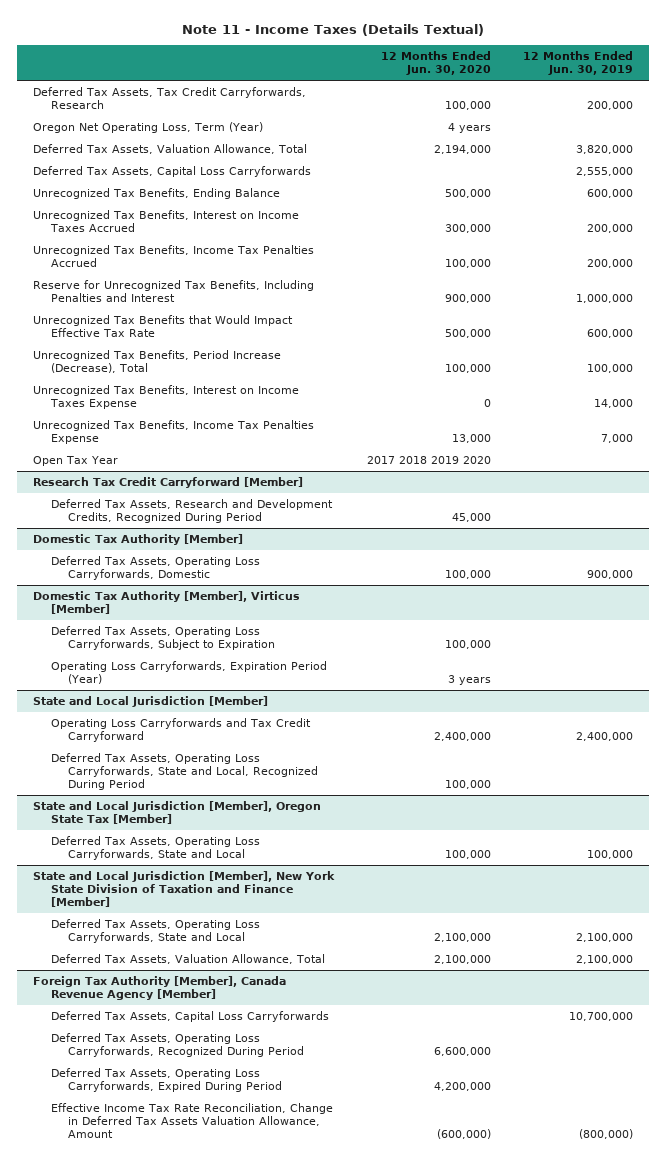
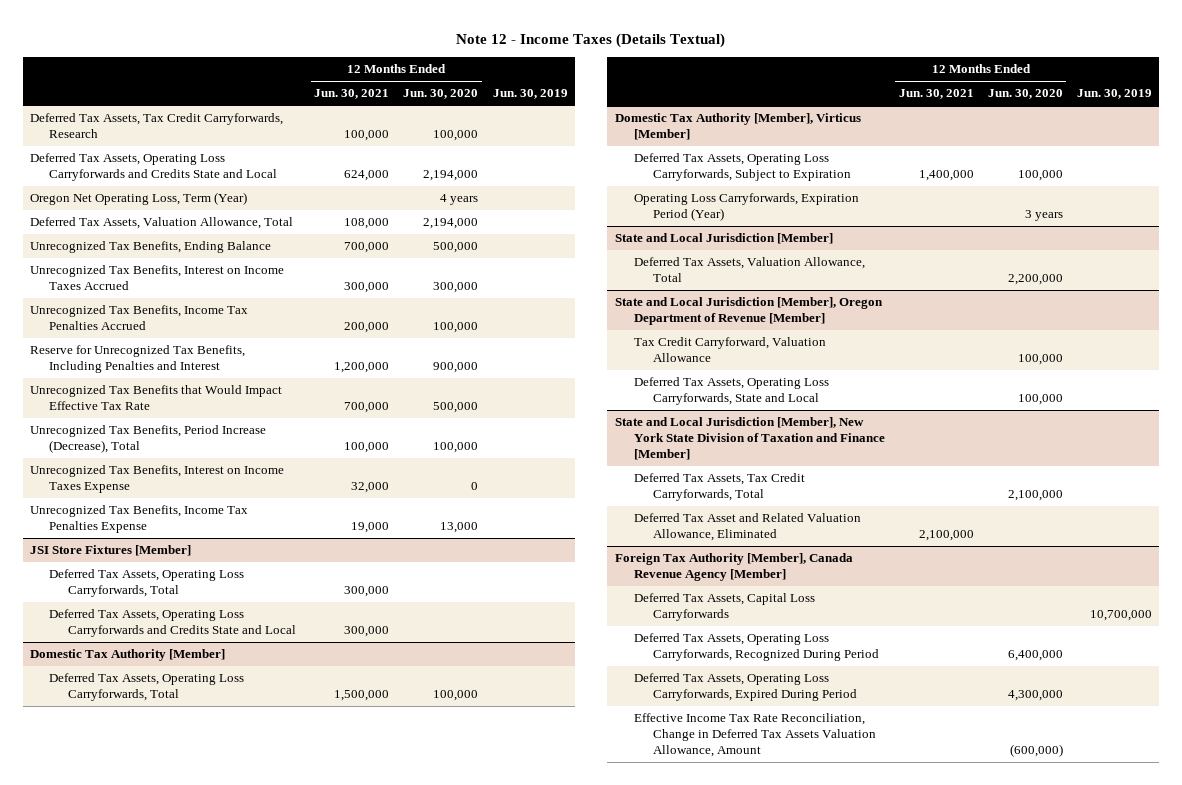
- Note 11 - Income Taxes (Details Textual)
+ Note 12 - Income Taxes (Details Textual)
- | 12 Months Ended Jun. 30, 2020 | 12 Months Ended Jun. 30, 2019
+ | 12 Months Ended Jun. 30, 2021 | 12 Months Ended Jun. 30, 2020 | Jun. 30, 2019
+ Deferred Tax Assets, Operating Loss Carryforwards and Credits State and Local | 624,000 | 2,194,000 |
- Deferred Tax Assets, Capital Loss Carryforwards | | 2,555,000
- Open Tax Year | 2017 2018 2019 2020 |
- Research Tax Credit Carryforward [Member]
- Deferred Tax Assets, Research and Development Credits, Recognized During Period | 45,000 |
+ JSI Store Fixtures [Member]
+ Deferred Tax Assets, Operating Loss Carryforwards, Total | 300,000 | |
+ Deferred Tax Assets, Operating Loss Carryforwards and Credits State and Local | 300,000 | |
@ Domestic Tax Authority [Member]
- Deferred Tax Assets, Operating Loss Carryforwards, Domestic | 100,000 | 900,000
+ Deferred Tax Assets, Operating Loss Carryforwards, Total | 1,500,000 | 100,000 |
@ State and Local Jurisdiction [Member]
- Operating Loss Carryforwards and Tax Credit Carryforward | 2,400,000 | 2,400,000
- Deferred Tax Assets, Operating Loss Carryforwards, State and Local, Recognized During Period | 100,000 |
- State and Local Jurisdiction [Member], Oregon State Tax [Member]
@ State and Local Jurisdiction [Member]
+ Deferred Tax Assets, Valuation Allowance, Total | | 2,200,000 |
+ State and Local Jurisdiction [Member], Oregon Department of Revenue [Member]
+ Tax Credit Carryforward, Valuation Allowance | | 100,000 |
@ State and Local Jurisdiction [Member], New York State Division of Taxation and Finance [Member]
- Deferred Tax Assets, Operating Loss Carryforwards, State and Local | 2,100,000 | 2,100,000
- Deferred Tax Assets, Valuation Allowance, Total | 2,100,000 | 2,100,000
+ Deferred Tax Assets, Tax Credit Carryforwards, Total | | 2,100,000 |
+ Deferred Tax Asset and Related Valuation Allowance, Eliminated | 2,100,000 | |
@ Foreign Tax Authority [Member], Canada Revenue Agency [Member]
- Deferred Tax Assets, Operating Loss Carryforwards, Recognized During Period | 6,600,000 |
- Deferred Tax Assets, Operating Loss Carryforwards, Expired During Period | 4,200,000 |
+ Deferred Tax Assets, Operating Loss Carryforwards, Recognized During Period | | 6,400,000 |
+ Deferred Tax Assets, Operating Loss Carryforwards, Expired During Period | | 4,300,000 |

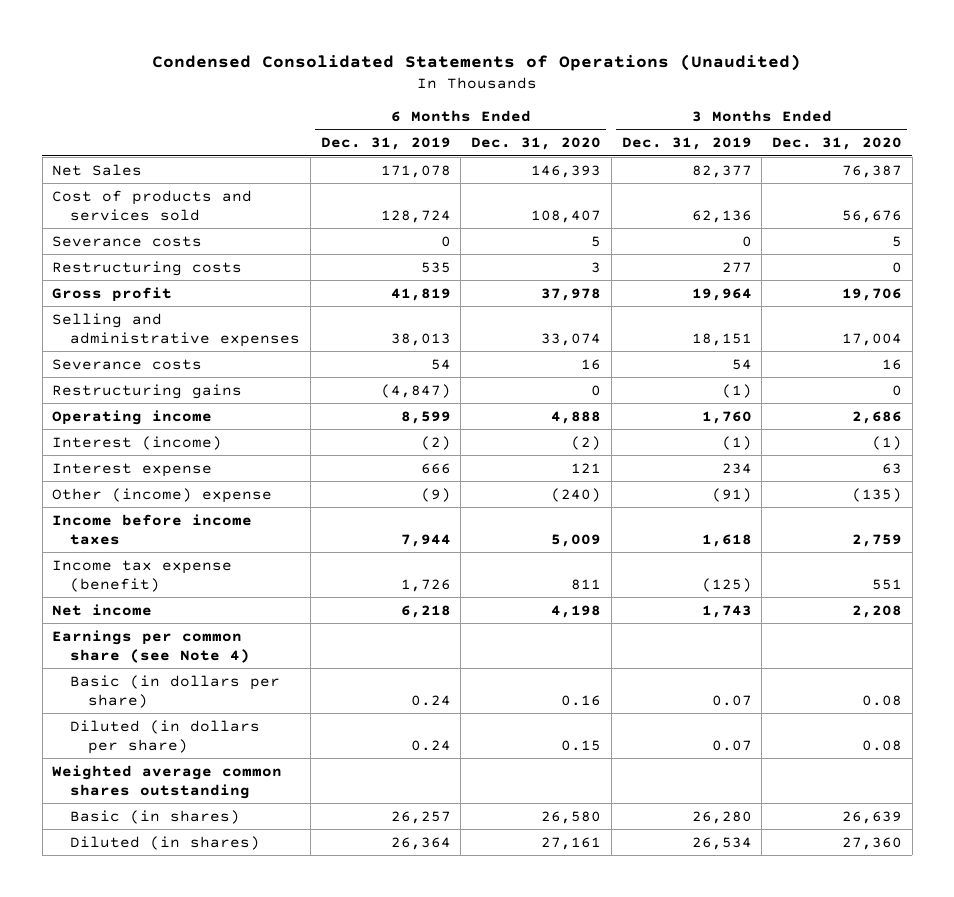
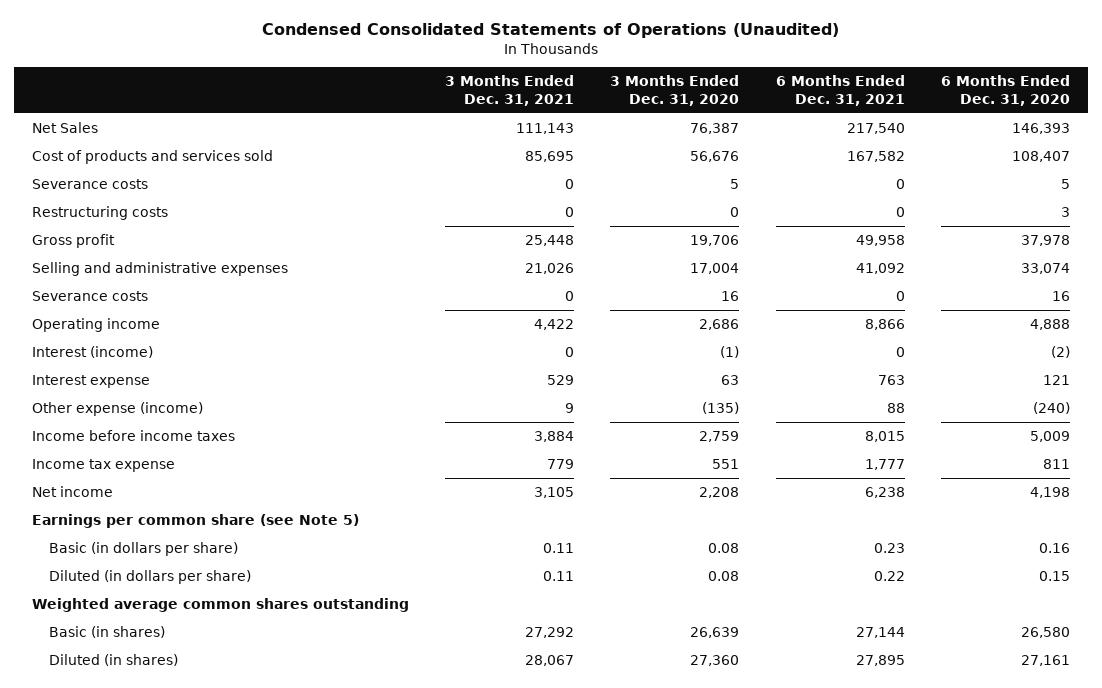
- | 6 Months Ended Dec. 31, 2019 | 6 Months Ended Dec. 31, 2020 | 3 Months Ended Dec. 31, 2019 | 3 Months Ended Dec. 31, 2020
+ | 3 Months Ended Dec. 31, 2021 | 3 Months Ended Dec. 31, 2020 | 6 Months Ended Dec. 31, 2021 | 6 Months Ended Dec. 31, 2020
- Restructuring gains | (4,847) | 0 | (1) | 0
- Other (income) expense | (9) | (240) | (91) | (135)
+ Other expense (income) | 9 | (135) | 88 | (240)
- Income tax expense (benefit) | 1,726 | 811 | (125) | 551
+ Income tax expense | 779 | 551 | 1,777 | 811
- Earnings per common share (see Note 4)
+ Earnings per common share (see Note 5)

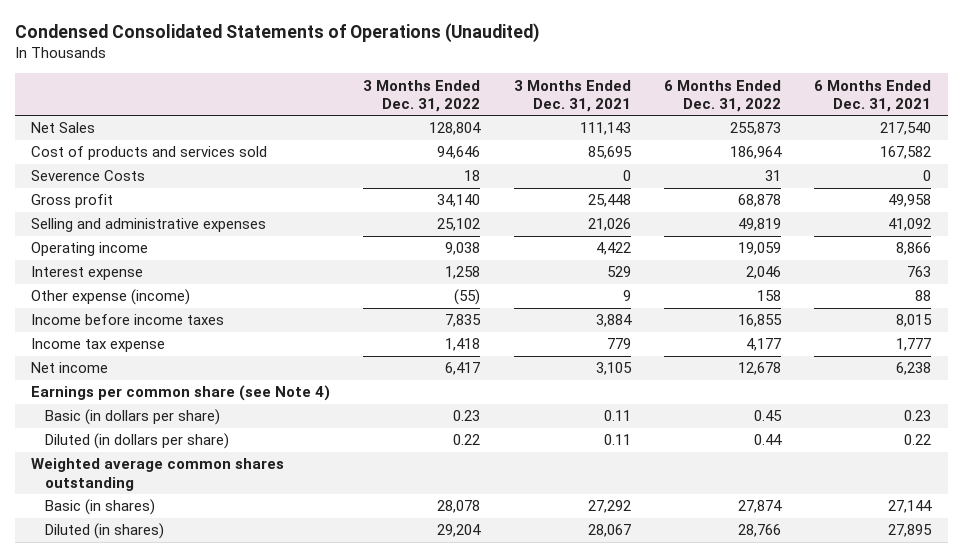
- | 3 Months Ended Dec. 31, 2021 | 3 Months Ended Dec. 31, 2020 | 6 Months Ended Dec. 31, 2021 | 6 Months Ended Dec. 31, 2020
+ | 3 Months Ended Dec. 31, 2022 | 3 Months Ended Dec. 31, 2021 | 6 Months Ended Dec. 31, 2022 | 6 Months Ended Dec. 31, 2021
- Severance costs | 0 | 5 | 0 | 5
- Restructuring costs | 0 | 0 | 0 | 3
+ Severence Costs | 18 | 0 | 31 | 0
- Severance costs | 0 | 16 | 0 | 16
- Interest (income) | 0 | (1) | 0 | (2)
- Earnings per common share (see Note 5)
+ Earnings per common share (see Note 4)

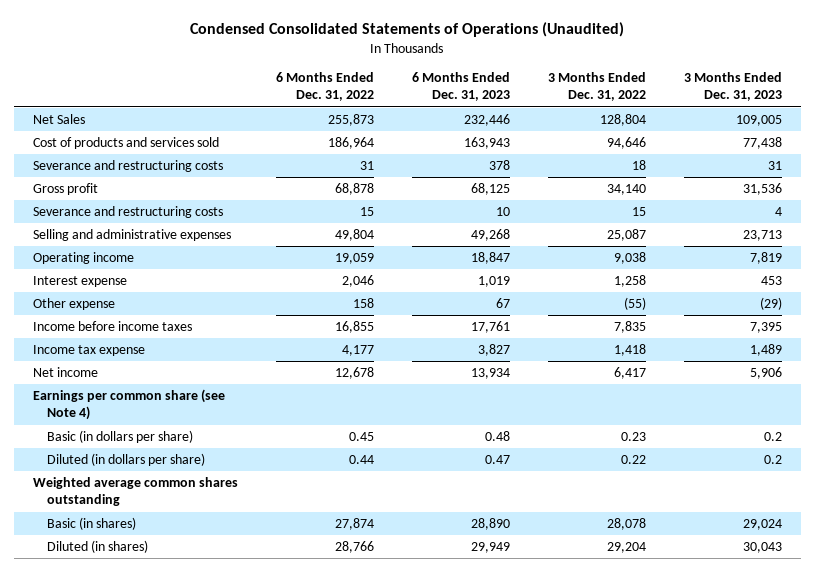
- | 3 Months Ended Dec. 31, 2022 | 3 Months Ended Dec. 31, 2021 | 6 Months Ended Dec. 31, 2022 | 6 Months Ended Dec. 31, 2021
+ | 6 Months Ended Dec. 31, 2022 | 6 Months Ended Dec. 31, 2023 | 3 Months Ended Dec. 31, 2022 | 3 Months Ended Dec. 31, 2023
- Severence Costs | 18 | 0 | 31 | 0
+ Severance and restructuring costs | 31 | 378 | 18 | 31
- Selling and administrative expenses | 25,102 | 21,026 | 49,819 | 41,092
+ Severance and restructuring costs | 15 | 10 | 15 | 4
+ Selling and administrative expenses | 49,804 | 49,268 | 25,087 | 23,713
- Other expense (income) | (55) | 9 | 158 | 88
+ Other expense | 158 | 67 | (55) | (29)

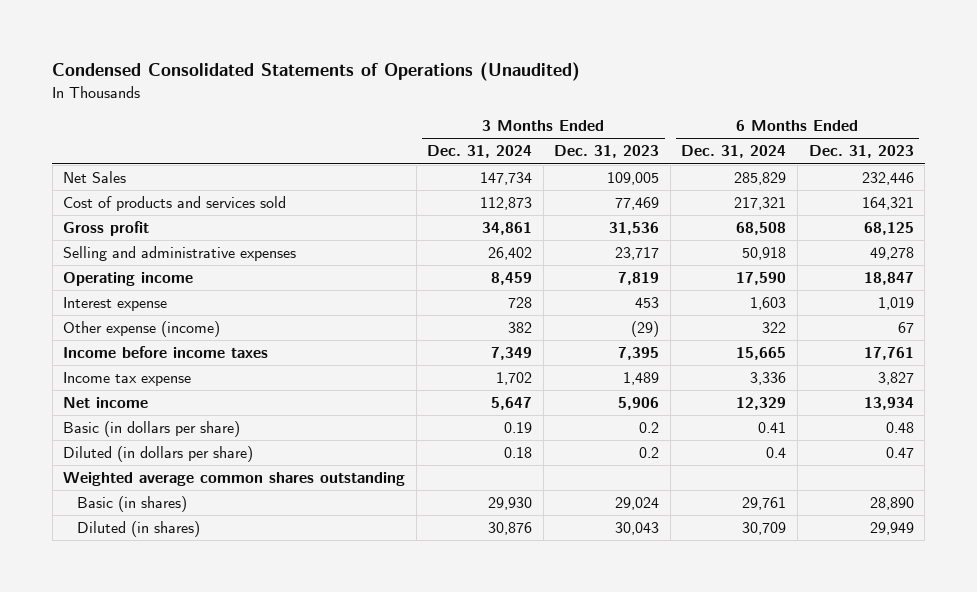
- | 6 Months Ended Dec. 31, 2022 | 6 Months Ended Dec. 31, 2023 | 3 Months Ended Dec. 31, 2022 | 3 Months Ended Dec. 31, 2023
+ | 3 Months Ended Dec. 31, 2024 | 3 Months Ended Dec. 31, 2023 | 6 Months Ended Dec. 31, 2024 | 6 Months Ended Dec. 31, 2023
- Cost of products and services sold | 186,964 | 163,943 | 94,646 | 77,438
- Severance and restructuring costs | 31 | 378 | 18 | 31
+ Cost of products and services sold | 112,873 | 77,469 | 217,321 | 164,321
- Severance and restructuring costs | 15 | 10 | 15 | 4
- Selling and administrative expenses | 49,804 | 49,268 | 25,087 | 23,713
+ Selling and administrative expenses | 26,402 | 23,717 | 50,918 | 49,278
- Other expense | 158 | 67 | (55) | (29)
+ Other expense (income) | 382 | (29) | 322 | 67
- Earnings per common share (see Note 4)

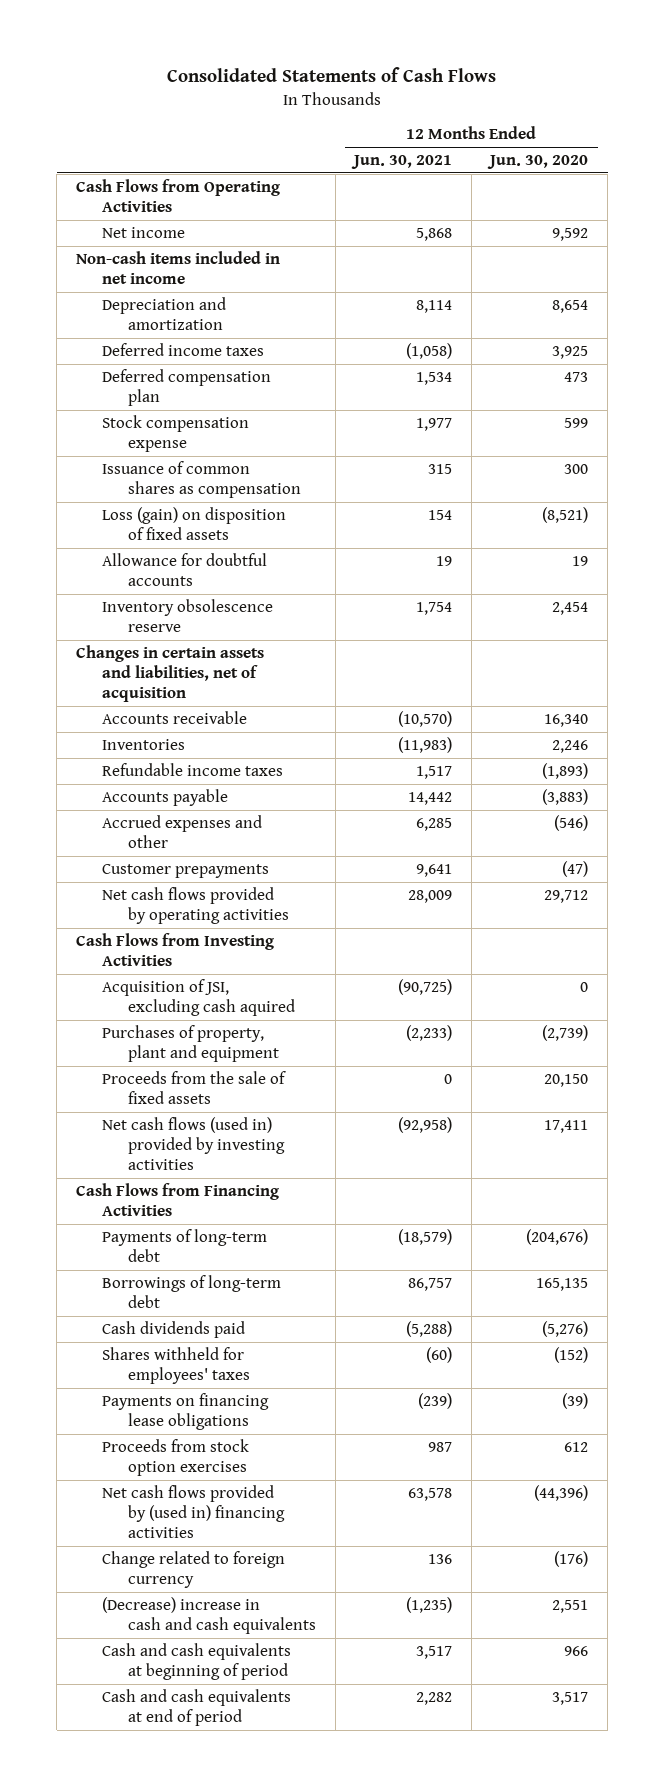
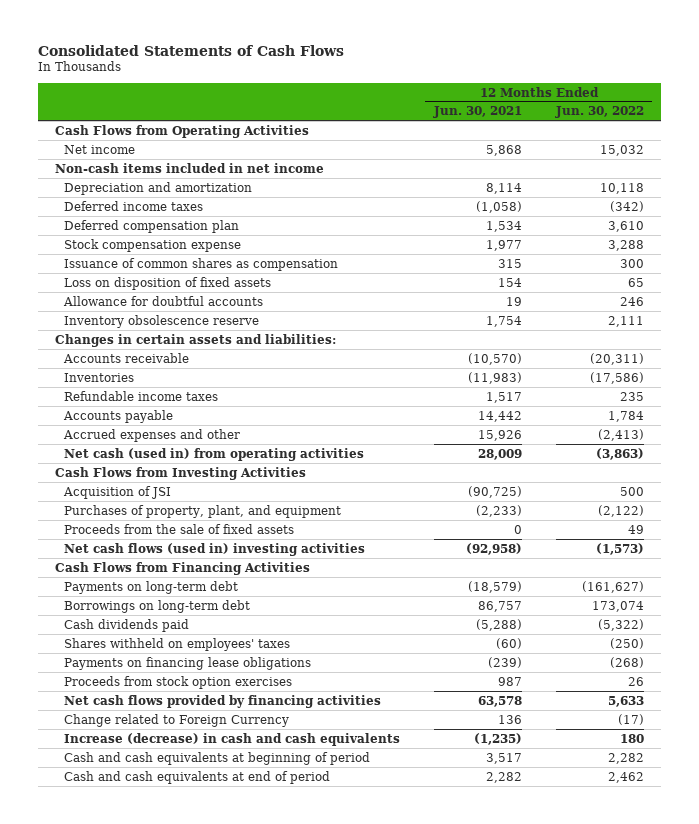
- | 12 Months Ended Jun. 30, 2021 | 12 Months Ended Jun. 30, 2020
+ | 12 Months Ended Jun. 30, 2021 | 12 Months Ended Jun. 30, 2022
- Loss (gain) on disposition of fixed assets | 154 | (8,521)
+ Loss on disposition of fixed assets | 154 | 65
- Changes in certain assets and liabilities, net of acquisition
+ Changes in certain assets and liabilities:
- Accrued expenses and other | 6,285 | (546)
- Customer prepayments | 9,641 | (47)
- Net cash flows provided by operating activities | 28,009 | 29,712
+ Accrued expenses and other | 15,926 | (2,413)
+ Net cash (used in) from operating activities | 28,009 | (3,863)
- Acquisition of JSI, excluding cash aquired | (90,725) | 0
- Purchases of property, plant and equipment | (2,233) | (2,739)
+ Acquisition of JSI | (90,725) | 500
+ Purchases of property, plant, and equipment | (2,233) | (2,122)
- Net cash flows (used in) provided by investing activities | (92,958) | 17,411
+ Net cash flows (used in) investing activities | (92,958) | (1,573)
- Payments of long-term debt | (18,579) | (204,676)
- Borrowings of long-term debt | 86,757 | 165,135
+ Payments on long-term debt | (18,579) | (161,627)
+ Borrowings on long-term debt | 86,757 | 173,074
- Shares withheld for employees' taxes | (60) | (152)
+ Shares withheld on employees' taxes | (60) | (250)
- Net cash flows provided by (used in) financing activities | 63,578 | (44,396)
- Change related to foreign currency | 136 | (176)
- (Decrease) increase in cash and cash equivalents | (1,235) | 2,551
+ Net cash flows provided by financing activities | 63,578 | 5,633
+ Change related to Foreign Currency | 136 | (17)
+ Increase (decrease) in cash and cash equivalents | (1,235) | 180

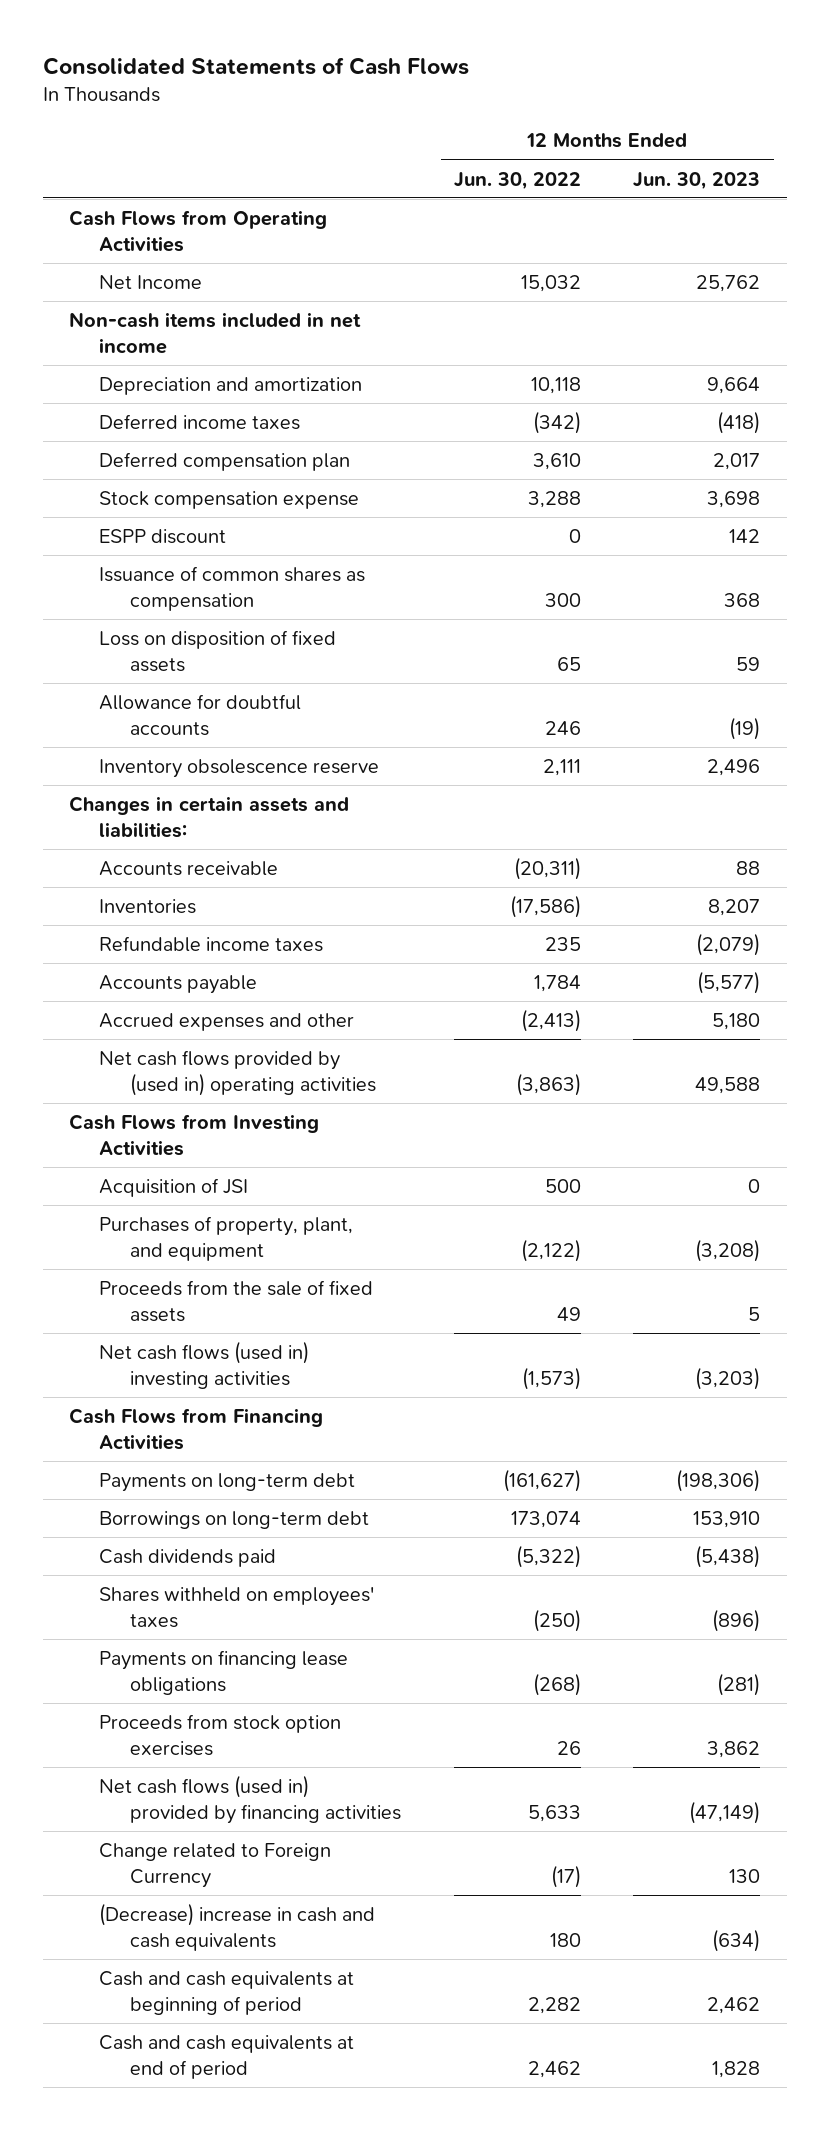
- | 12 Months Ended Jun. 30, 2021 | 12 Months Ended Jun. 30, 2022
+ | 12 Months Ended Jun. 30, 2022 | 12 Months Ended Jun. 30, 2023
- Net income | 5,868 | 15,032
+ Net Income | 15,032 | 25,762
+ ESPP discount | 0 | 142
- Net cash (used in) from operating activities | 28,009 | (3,863)
+ Net cash flows provided by (used in) operating activities | (3,863) | 49,588
- Net cash flows provided by financing activities | 63,578 | 5,633
+ Net cash flows (used in) provided by financing activities | 5,633 | (47,149)
- Increase (decrease) in cash and cash equivalents | (1,235) | 180
+ (Decrease) increase in cash and cash equivalents | 180 | (634)

